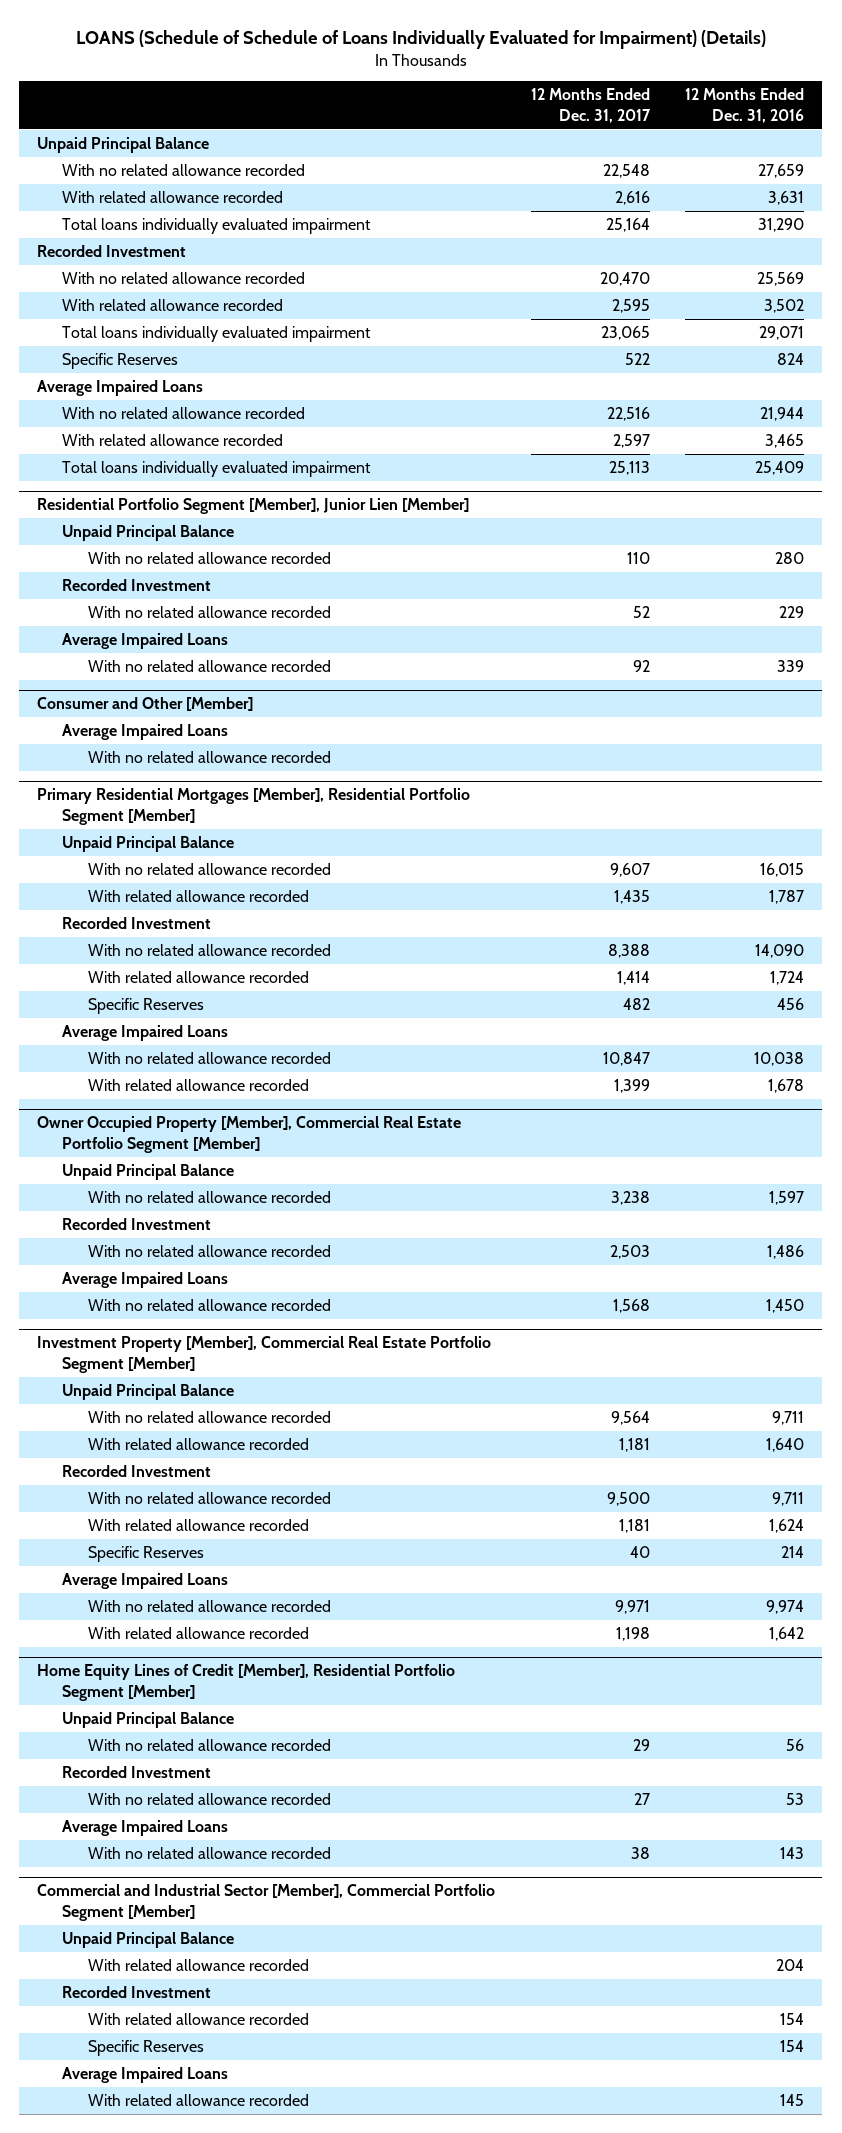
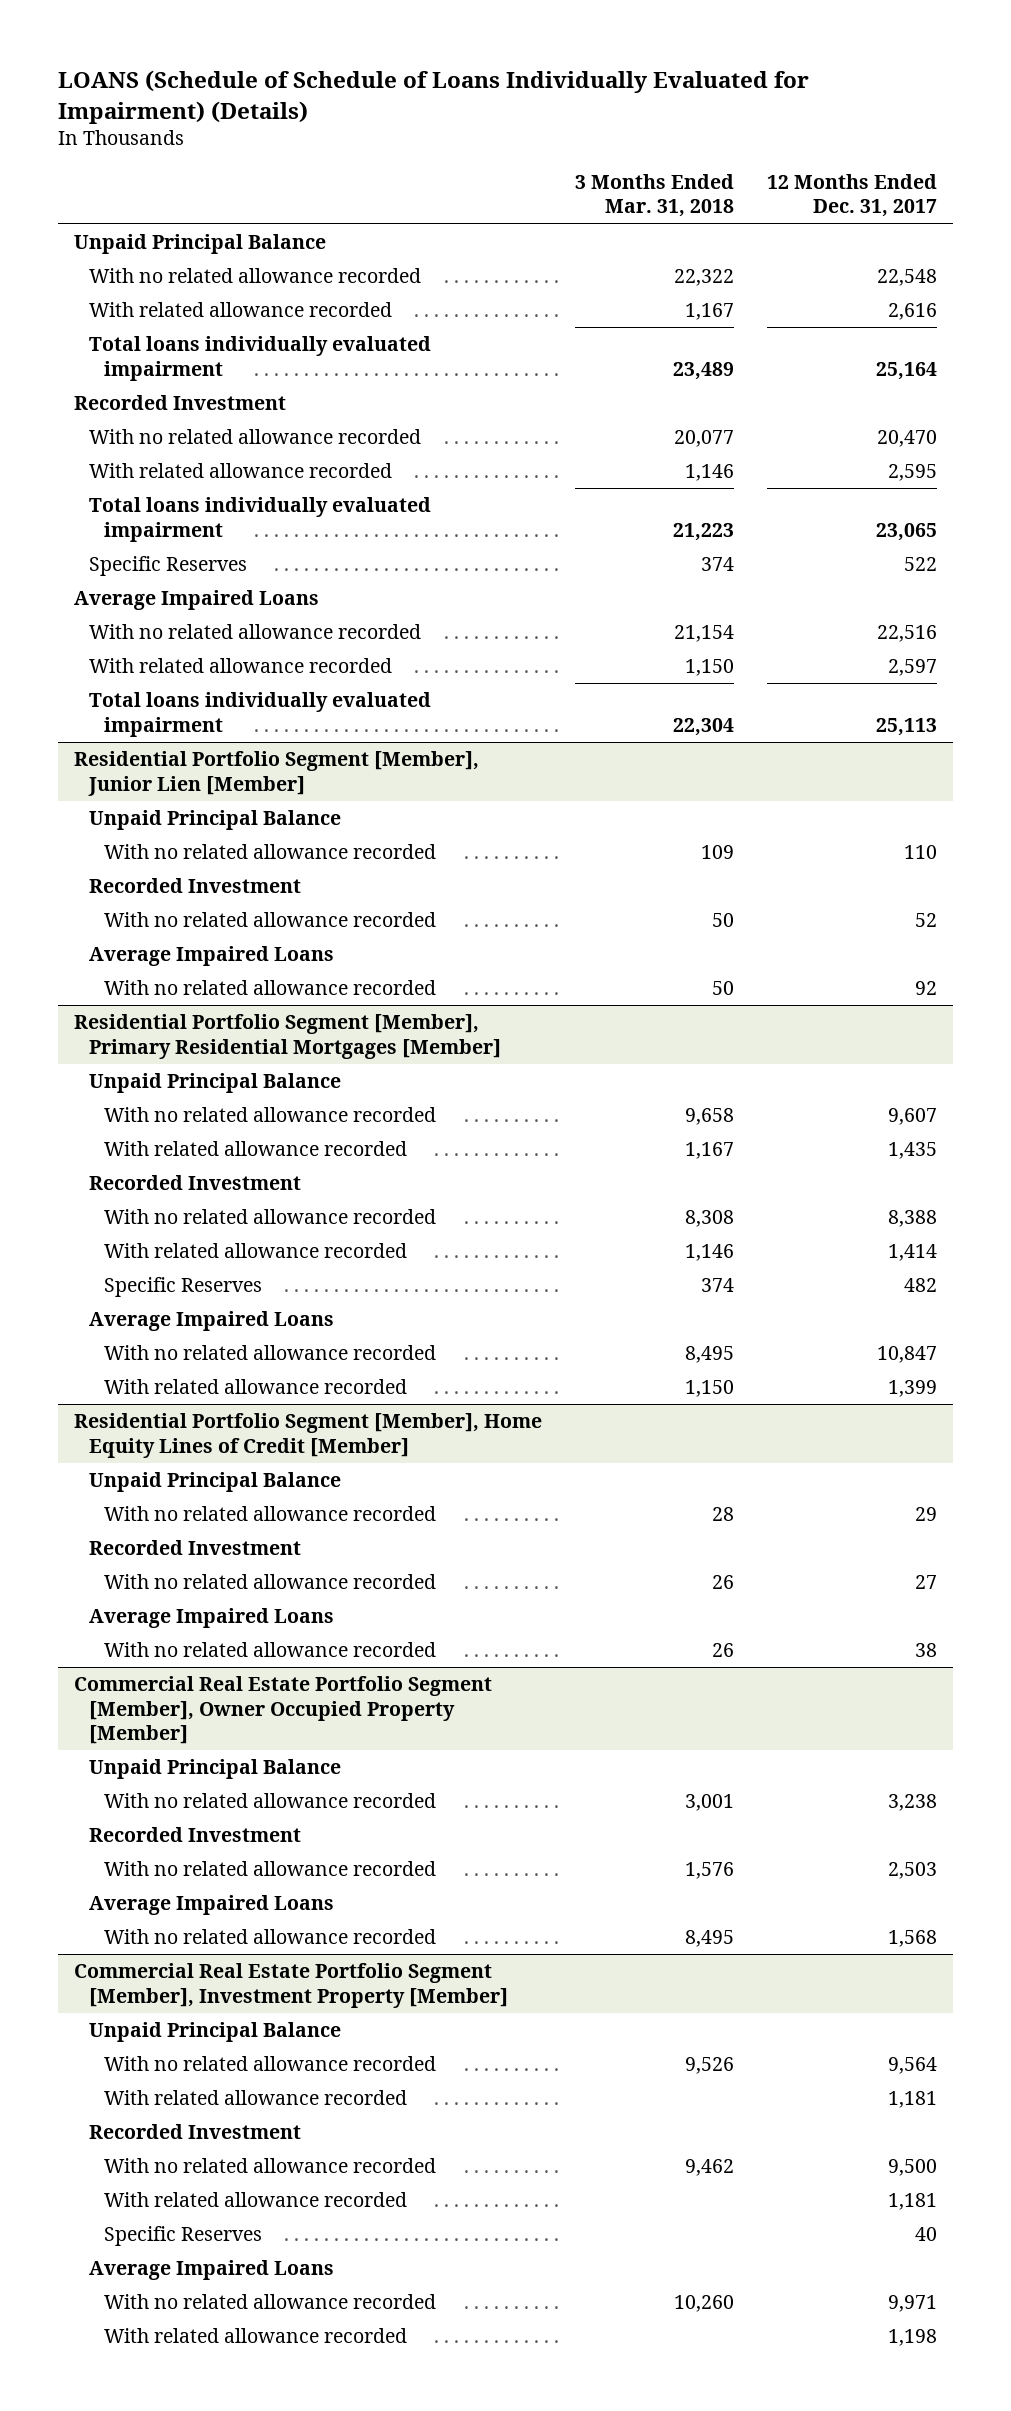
- | 12 Months Ended Dec. 31, 2017 | 12 Months Ended Dec. 31, 2016
+ | 3 Months Ended Mar. 31, 2018 | 12 Months Ended Dec. 31, 2017
- Consumer and Other [Member]
- Average Impaired Loans
- With no related allowance recorded
- Primary Residential Mortgages [Member], Residential Portfolio Segment [Member]
+ Residential Portfolio Segment [Member], Primary Residential Mortgages [Member]
- Owner Occupied Property [Member], Commercial Real Estate Portfolio Segment [Member]
+ Residential Portfolio Segment [Member], Home Equity Lines of Credit [Member]
+ With no related allowance recorded | 28 | 29
+ Recorded Investment
+ With no related allowance recorded | 26 | 27
+ Average Impaired Loans
+ With no related allowance recorded | 26 | 38
+ Commercial Real Estate Portfolio Segment [Member], Owner Occupied Property [Member]
+ Unpaid Principal Balance
- Investment Property [Member], Commercial Real Estate Portfolio Segment [Member]
+ Commercial Real Estate Portfolio Segment [Member], Investment Property [Member]
- Home Equity Lines of Credit [Member], Residential Portfolio Segment [Member]
- Unpaid Principal Balance
- With no related allowance recorded | 29 | 56
- Recorded Investment
- With no related allowance recorded | 27 | 53
- Average Impaired Loans
- With no related allowance recorded | 38 | 143
- Commercial and Industrial Sector [Member], Commercial Portfolio Segment [Member]
- Unpaid Principal Balance
- With related allowance recorded | | 204
- Recorded Investment
- With related allowance recorded | | 154
- Specific Reserves | | 154
- Average Impaired Loans
- With related allowance recorded | | 145

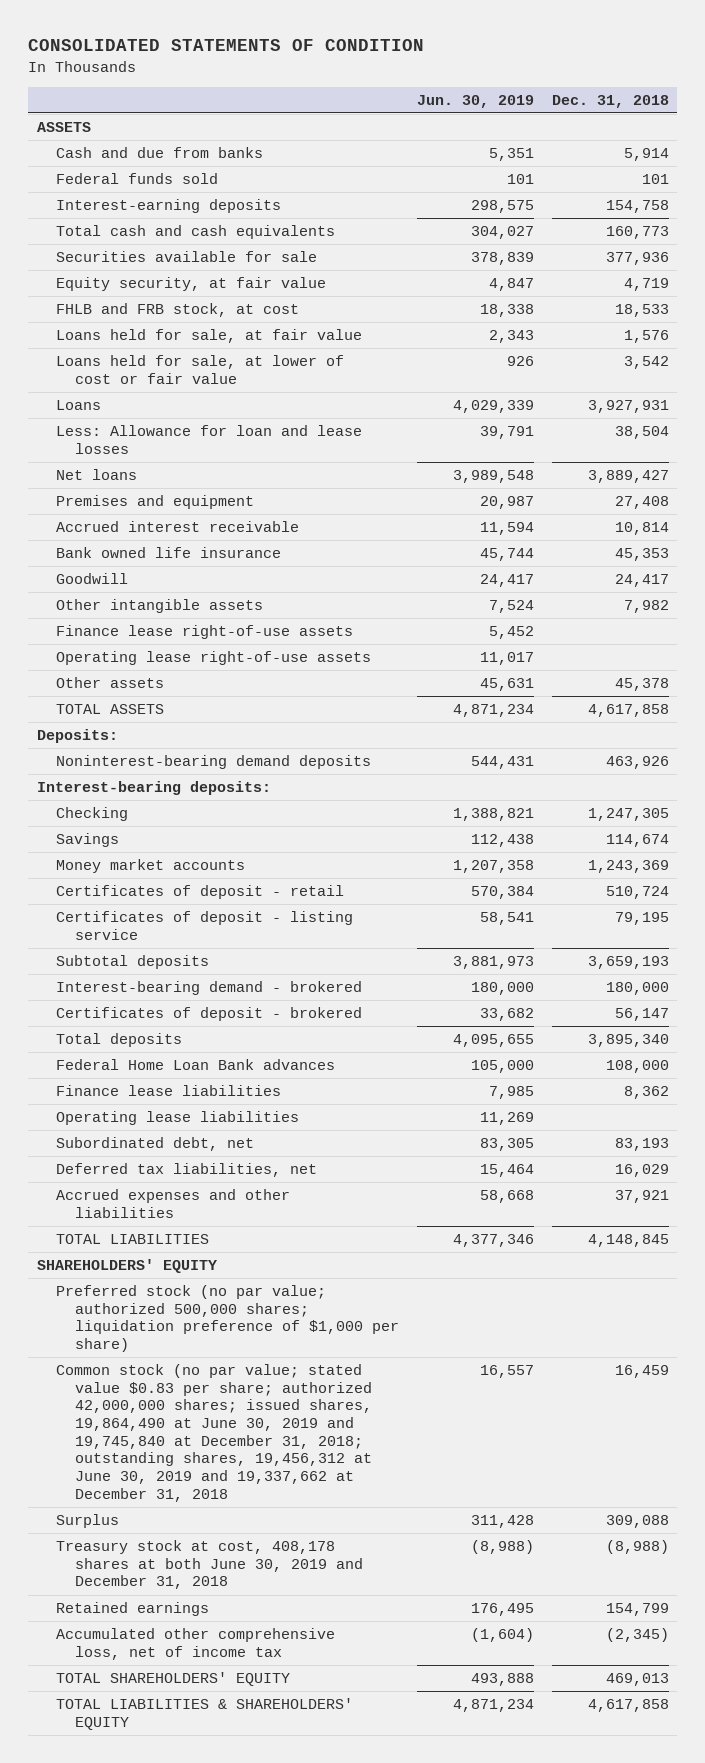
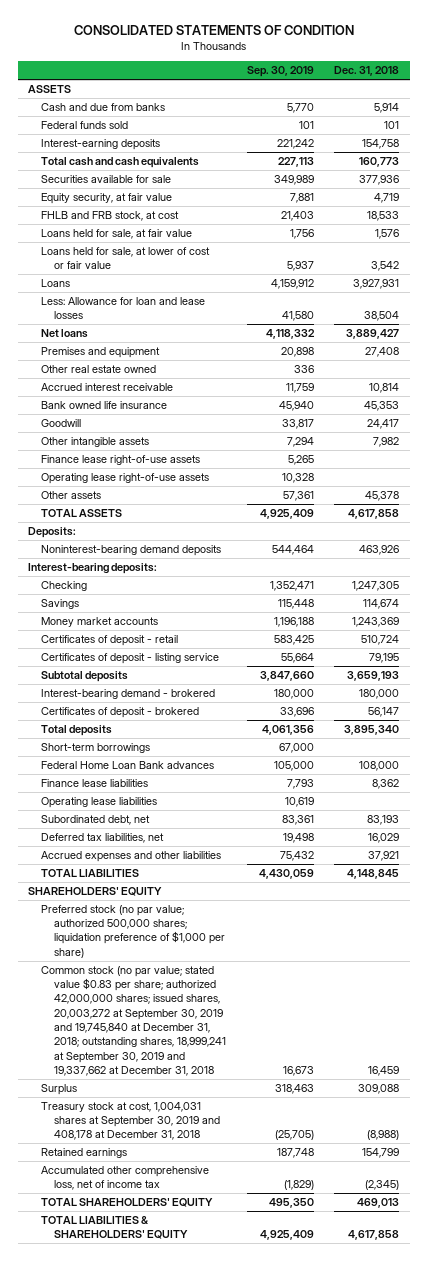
- | Jun. 30, 2019 | Dec. 31, 2018
+ | Sep. 30, 2019 | Dec. 31, 2018
+ Other real estate owned | 336 |
+ Short-term borrowings | 67,000 |
- Common stock (no par value; stated value $0.83 per share; authorized 42,000,000 shares; issued shares, 19,864,490 at June 30, 2019 and 19,745,840 at December 31, 2018; outstanding shares, 19,456,312 at June 30, 2019 and 19,337,662 at December 31, 2018 | 16,557 | 16,459
+ Common stock (no par value; stated value $0.83 per share; authorized 42,000,000 shares; issued shares, 20,003,272 at September 30, 2019 and 19,745,840 at December 31, 2018; outstanding shares, 18,999,241 at September 30, 2019 and 19,337,662 at December 31, 2018 | 16,673 | 16,459
- Treasury stock at cost, 408,178 shares at both June 30, 2019 and December 31, 2018 | (8,988) | (8,988)
+ Treasury stock at cost, 1,004,031 shares at September 30, 2019 and 408,178 at December 31, 2018 | (25,705) | (8,988)

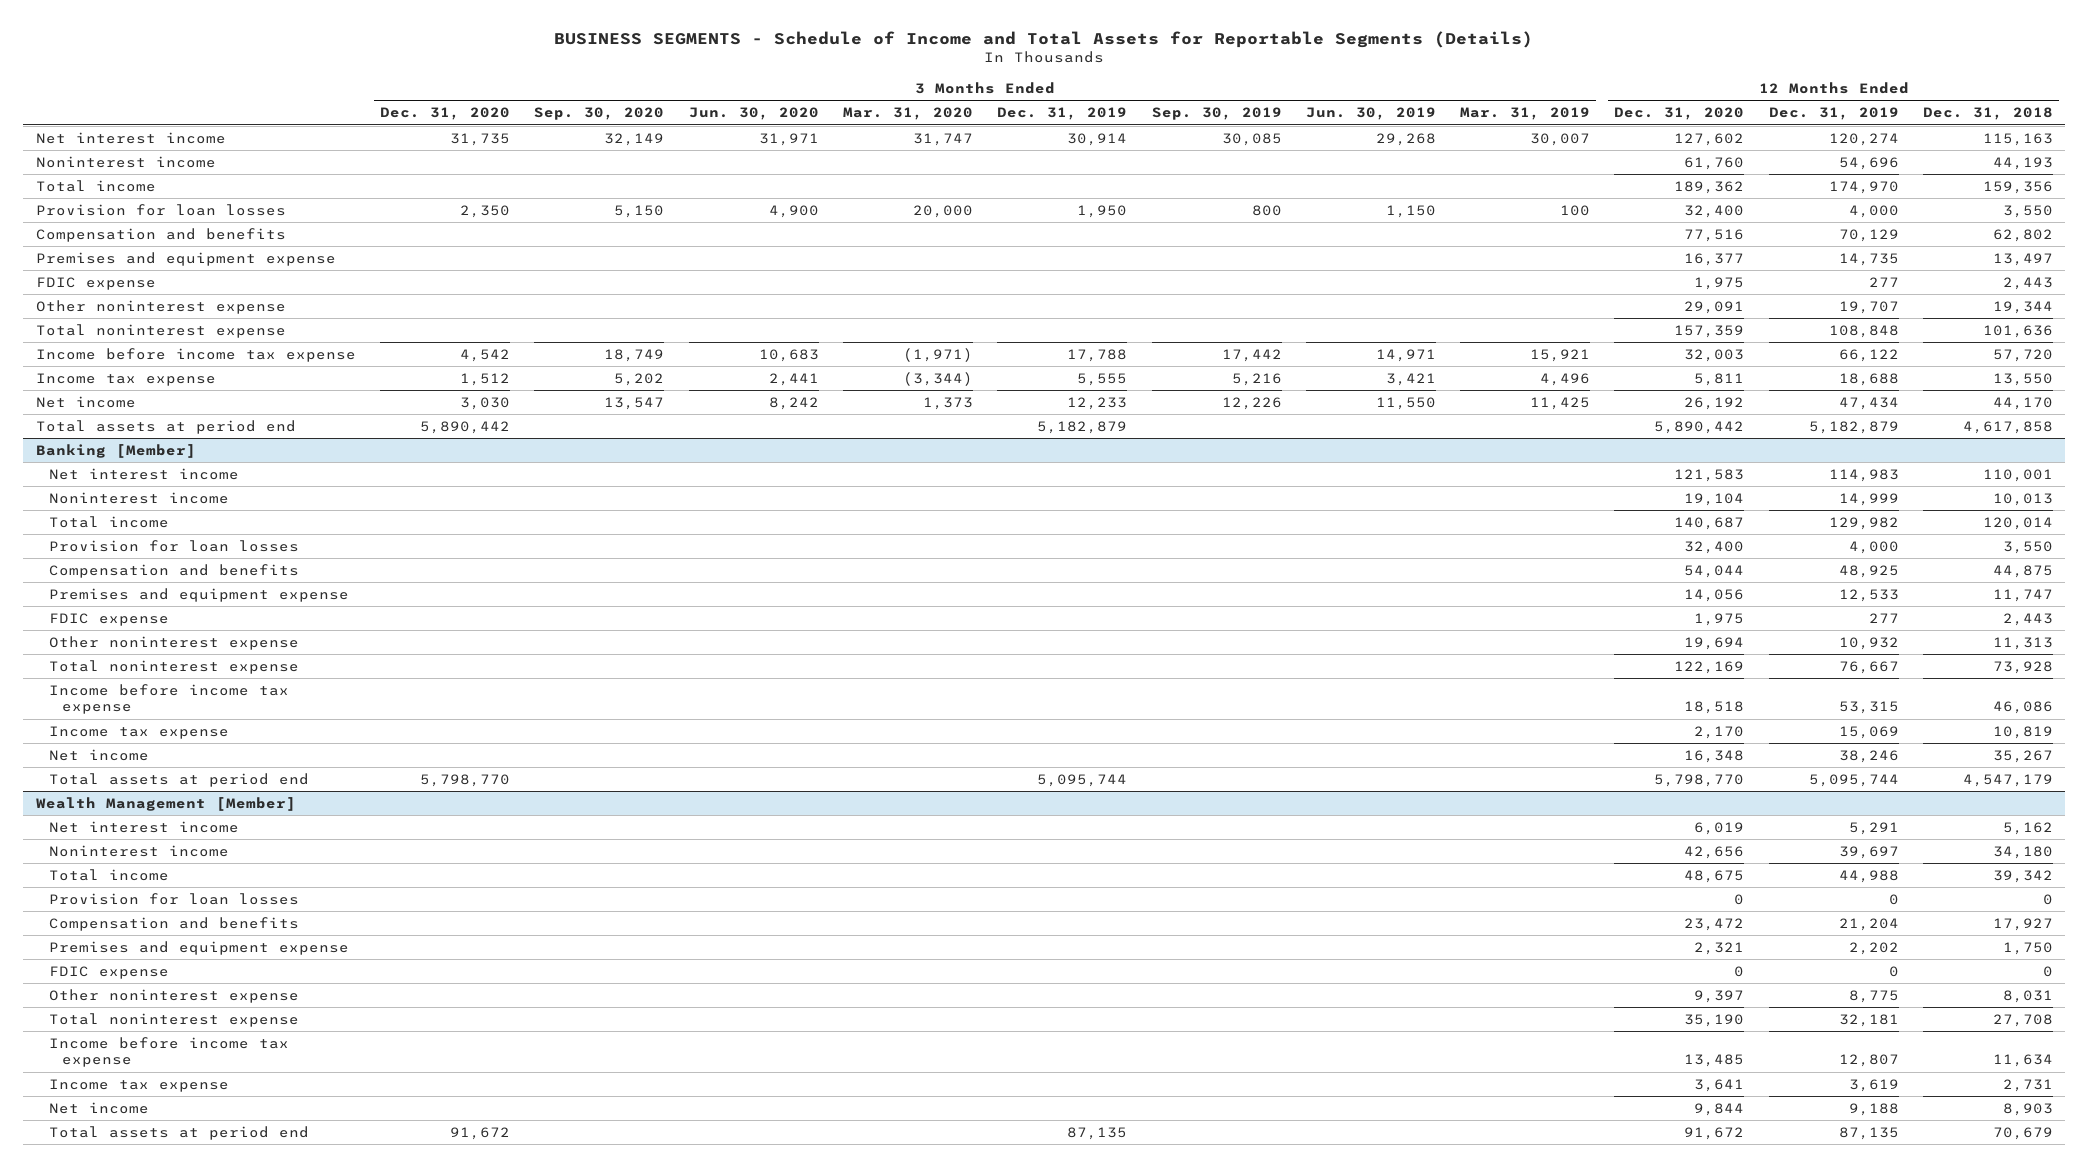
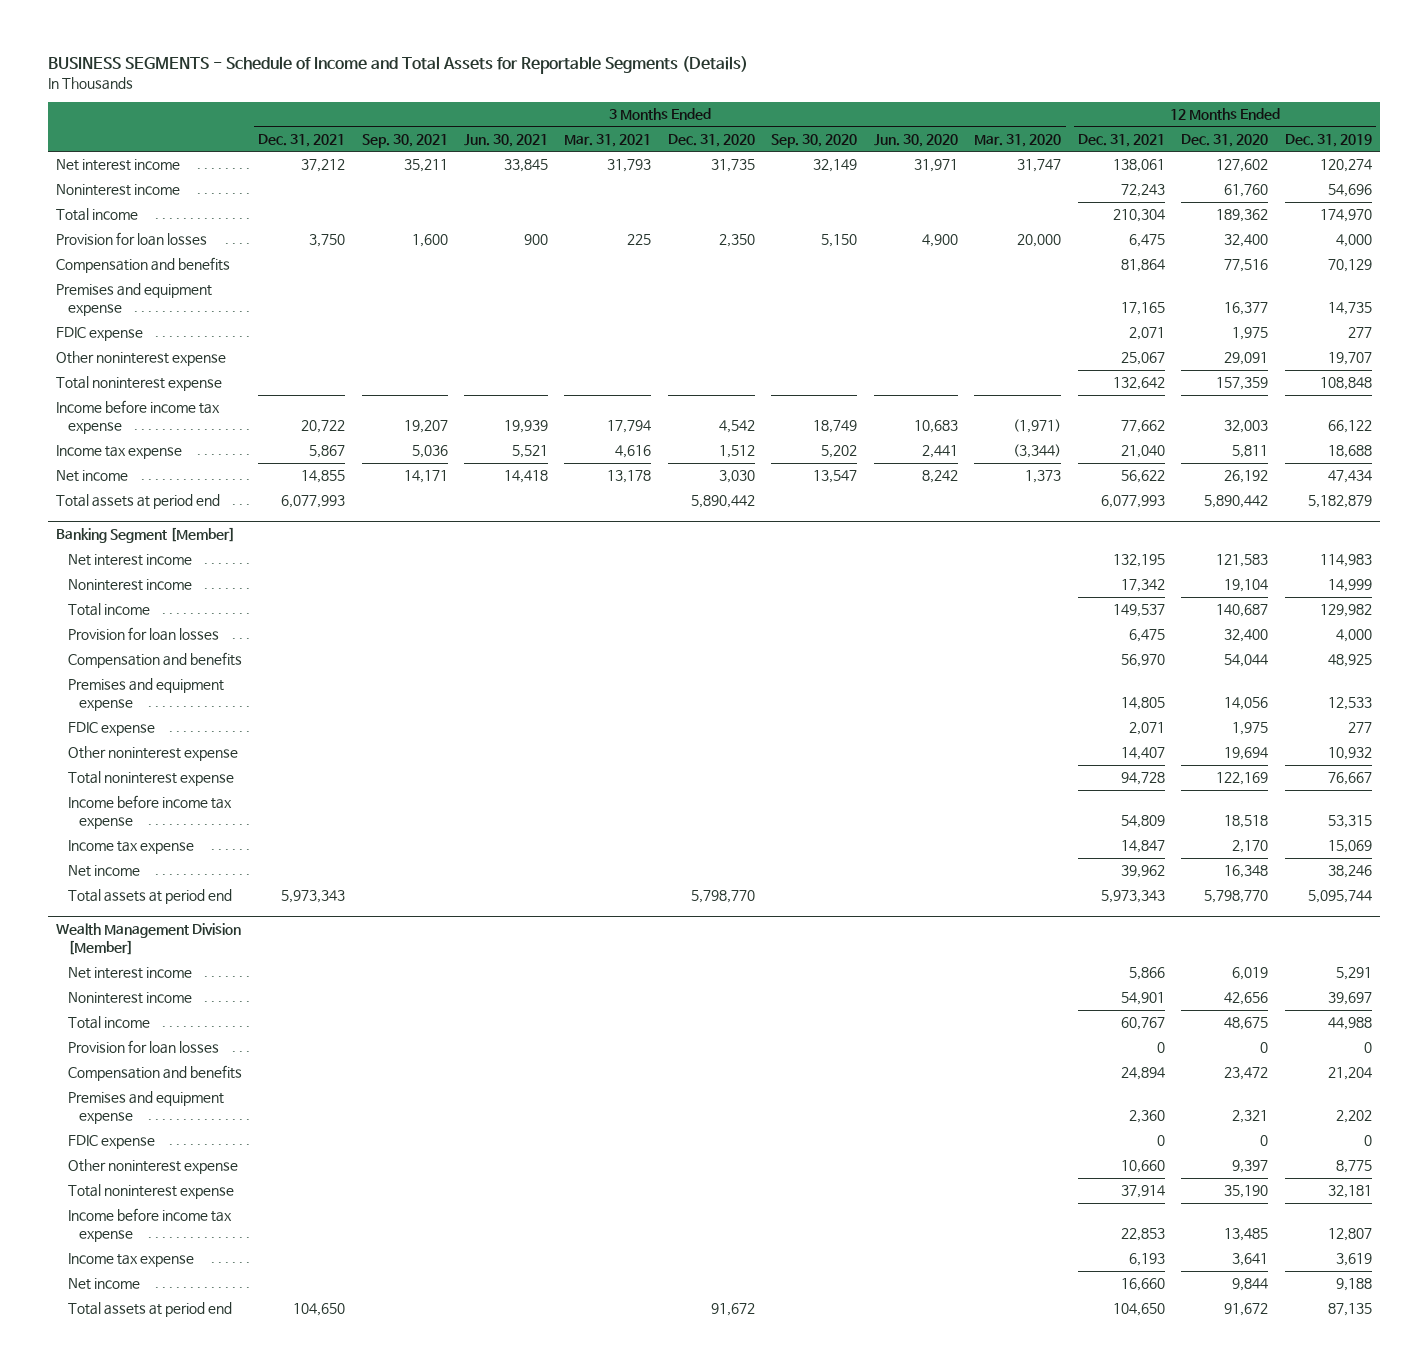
- | 3 Months Ended Dec. 31, 2020 | 3 Months Ended Sep. 30, 2020 | 3 Months Ended Jun. 30, 2020 | 3 Months Ended Mar. 31, 2020 | 3 Months Ended Dec. 31, 2019 | 3 Months Ended Sep. 30, 2019 | 3 Months Ended Jun. 30, 2019 | 3 Months Ended Mar. 31, 2019 | 12 Months Ended Dec. 31, 2020 | 12 Months Ended Dec. 31, 2019 | 12 Months Ended Dec. 31, 2018
+ | 3 Months Ended Dec. 31, 2021 | 3 Months Ended Sep. 30, 2021 | 3 Months Ended Jun. 30, 2021 | 3 Months Ended Mar. 31, 2021 | 3 Months Ended Dec. 31, 2020 | 3 Months Ended Sep. 30, 2020 | 3 Months Ended Jun. 30, 2020 | 3 Months Ended Mar. 31, 2020 | 12 Months Ended Dec. 31, 2021 | 12 Months Ended Dec. 31, 2020 | 12 Months Ended Dec. 31, 2019
- Banking [Member]
+ Banking Segment [Member]
- Wealth Management [Member]
+ Wealth Management Division [Member]

